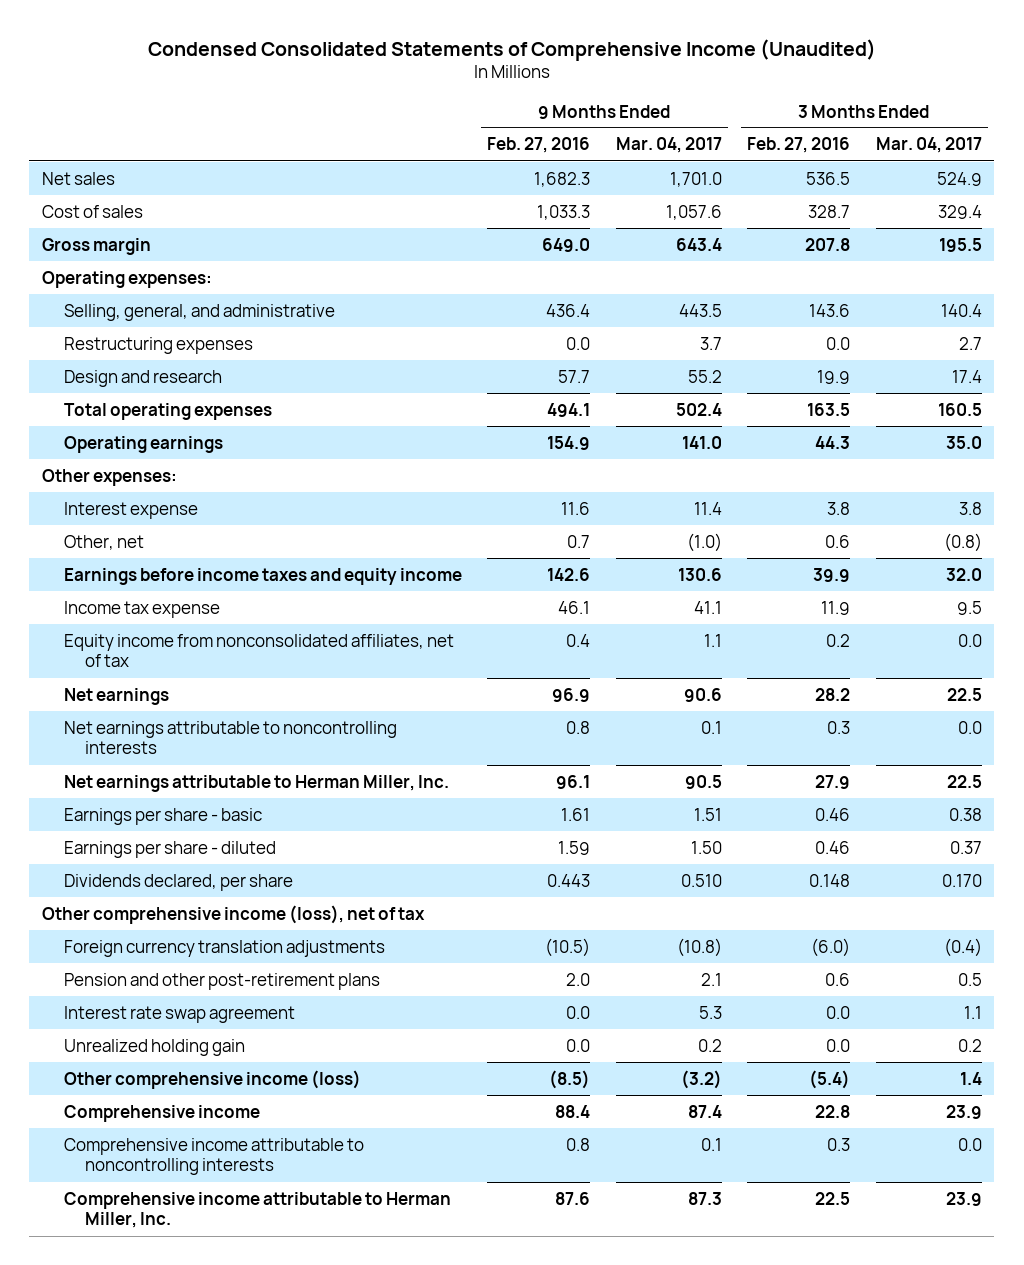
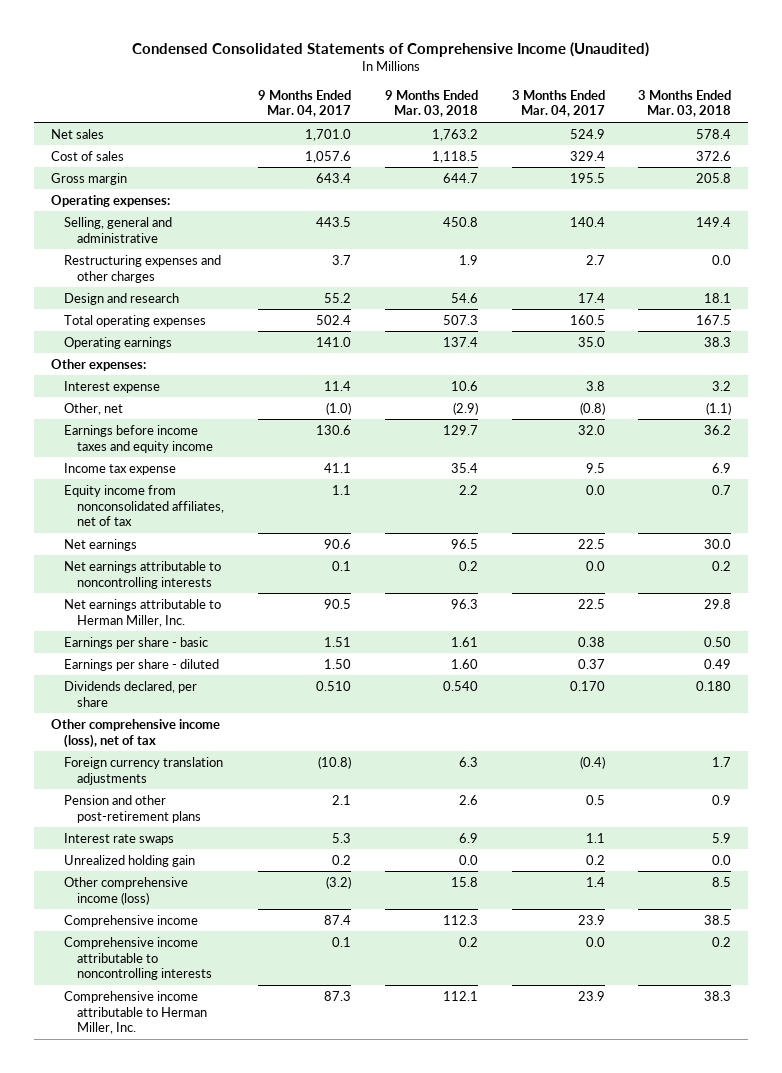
- | 9 Months Ended Feb. 27, 2016 | 9 Months Ended Mar. 04, 2017 | 3 Months Ended Feb. 27, 2016 | 3 Months Ended Mar. 04, 2017
+ | 9 Months Ended Mar. 04, 2017 | 9 Months Ended Mar. 03, 2018 | 3 Months Ended Mar. 04, 2017 | 3 Months Ended Mar. 03, 2018
- Selling, general, and administrative | 436.4 | 443.5 | 143.6 | 140.4
- Restructuring expenses | 0.0 | 3.7 | 0.0 | 2.7
+ Selling, general and administrative | 443.5 | 450.8 | 140.4 | 149.4
+ Restructuring expenses and other charges | 3.7 | 1.9 | 2.7 | 0.0
- Interest rate swap agreement | 0.0 | 5.3 | 0.0 | 1.1
+ Interest rate swaps | 5.3 | 6.9 | 1.1 | 5.9

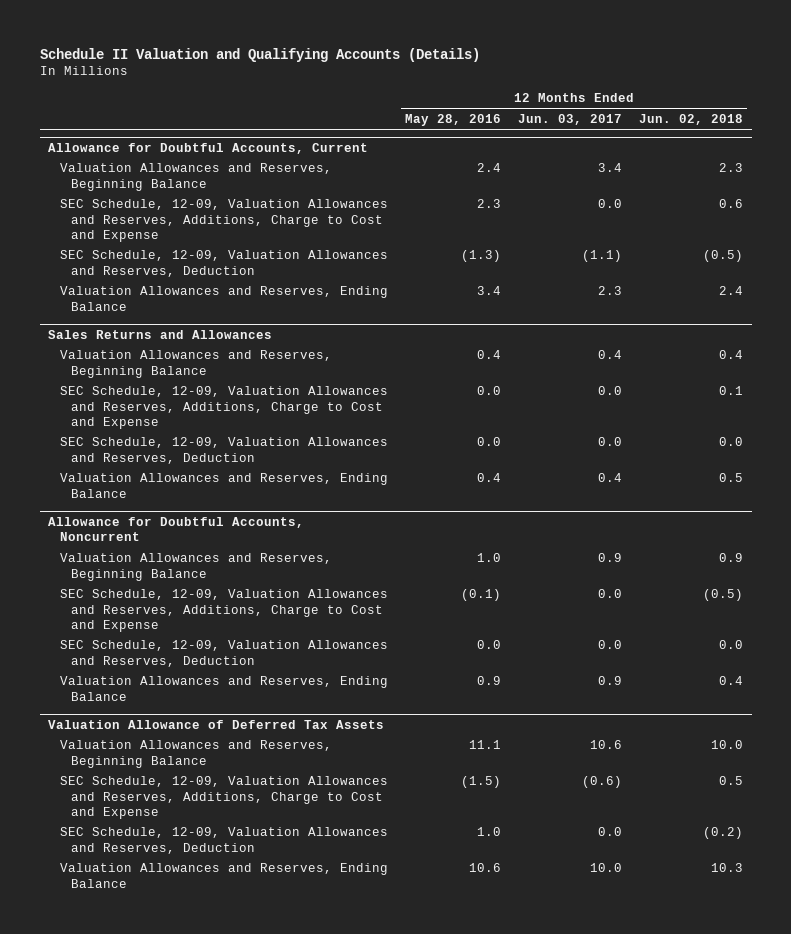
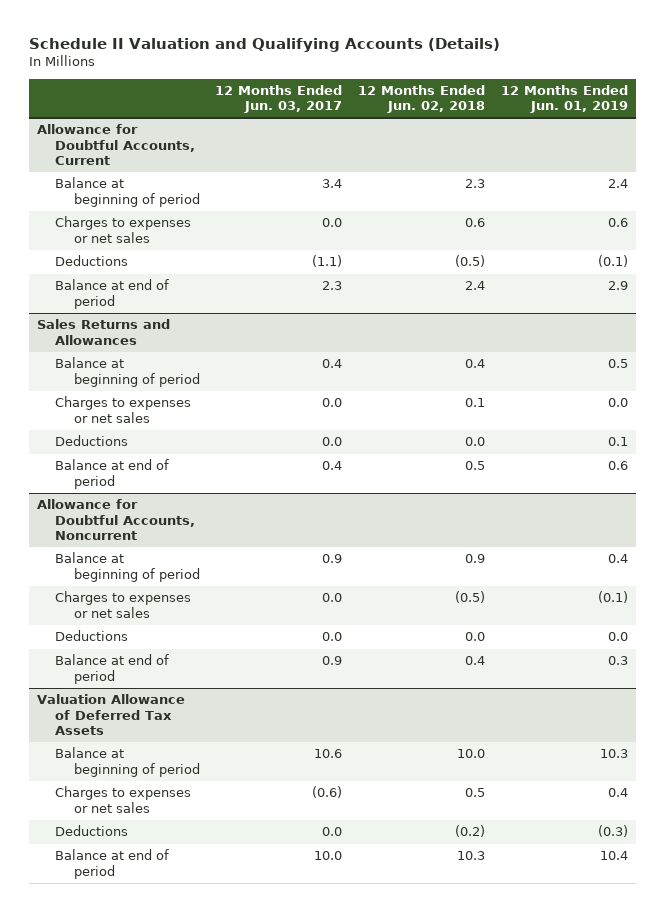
- | 12 Months Ended May 28, 2016 | 12 Months Ended Jun. 03, 2017 | 12 Months Ended Jun. 02, 2018
+ | 12 Months Ended Jun. 03, 2017 | 12 Months Ended Jun. 02, 2018 | 12 Months Ended Jun. 01, 2019
@ Allowance for Doubtful Accounts, Current
- Valuation Allowances and Reserves, Beginning Balance | 2.4 | 3.4 | 2.3
- SEC Schedule, 12-09, Valuation Allowances and Reserves, Additions, Charge to Cost and Expense | 2.3 | 0.0 | 0.6
- SEC Schedule, 12-09, Valuation Allowances and Reserves, Deduction | (1.3) | (1.1) | (0.5)
- Valuation Allowances and Reserves, Ending Balance | 3.4 | 2.3 | 2.4
+ Balance at beginning of period | 3.4 | 2.3 | 2.4
+ Charges to expenses or net sales | 0.0 | 0.6 | 0.6
+ Deductions | (1.1) | (0.5) | (0.1)
+ Balance at end of period | 2.3 | 2.4 | 2.9
@ Sales Returns and Allowances
- Valuation Allowances and Reserves, Beginning Balance | 0.4 | 0.4 | 0.4
- SEC Schedule, 12-09, Valuation Allowances and Reserves, Additions, Charge to Cost and Expense | 0.0 | 0.0 | 0.1
- SEC Schedule, 12-09, Valuation Allowances and Reserves, Deduction | 0.0 | 0.0 | 0.0
- Valuation Allowances and Reserves, Ending Balance | 0.4 | 0.4 | 0.5
+ Balance at beginning of period | 0.4 | 0.4 | 0.5
+ Charges to expenses or net sales | 0.0 | 0.1 | 0.0
+ Deductions | 0.0 | 0.0 | 0.1
+ Balance at end of period | 0.4 | 0.5 | 0.6
@ Allowance for Doubtful Accounts, Noncurrent
- Valuation Allowances and Reserves, Beginning Balance | 1.0 | 0.9 | 0.9
- SEC Schedule, 12-09, Valuation Allowances and Reserves, Additions, Charge to Cost and Expense | (0.1) | 0.0 | (0.5)
- SEC Schedule, 12-09, Valuation Allowances and Reserves, Deduction | 0.0 | 0.0 | 0.0
- Valuation Allowances and Reserves, Ending Balance | 0.9 | 0.9 | 0.4
+ Balance at beginning of period | 0.9 | 0.9 | 0.4
+ Charges to expenses or net sales | 0.0 | (0.5) | (0.1)
+ Deductions | 0.0 | 0.0 | 0.0
+ Balance at end of period | 0.9 | 0.4 | 0.3
@ Valuation Allowance of Deferred Tax Assets
- Valuation Allowances and Reserves, Beginning Balance | 11.1 | 10.6 | 10.0
- SEC Schedule, 12-09, Valuation Allowances and Reserves, Additions, Charge to Cost and Expense | (1.5) | (0.6) | 0.5
- SEC Schedule, 12-09, Valuation Allowances and Reserves, Deduction | 1.0 | 0.0 | (0.2)
- Valuation Allowances and Reserves, Ending Balance | 10.6 | 10.0 | 10.3
+ Balance at beginning of period | 10.6 | 10.0 | 10.3
+ Charges to expenses or net sales | (0.6) | 0.5 | 0.4
+ Deductions | 0.0 | (0.2) | (0.3)
+ Balance at end of period | 10.0 | 10.3 | 10.4

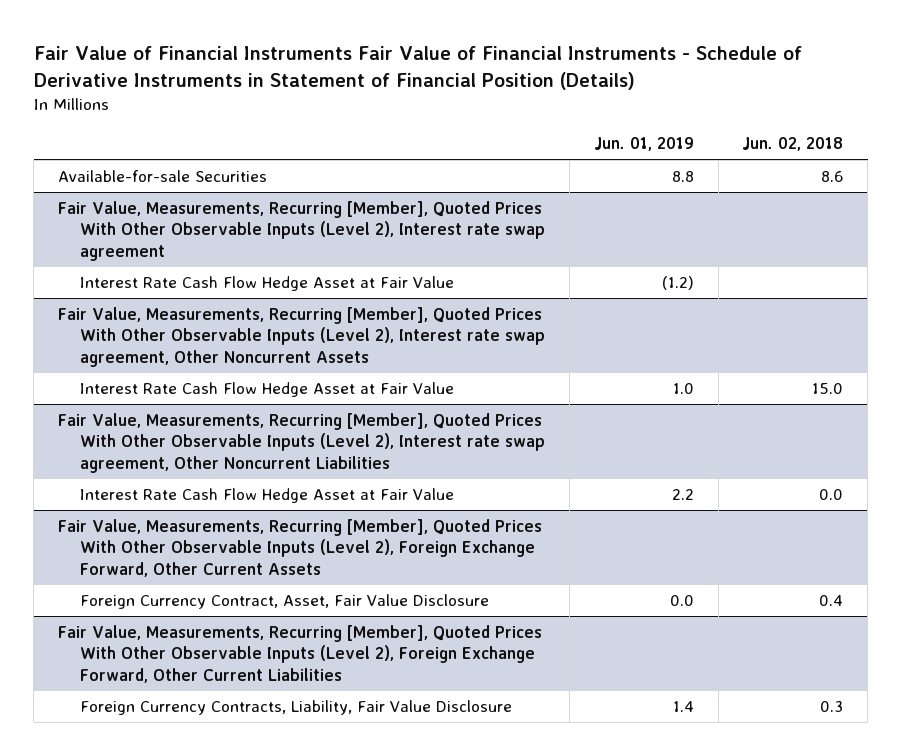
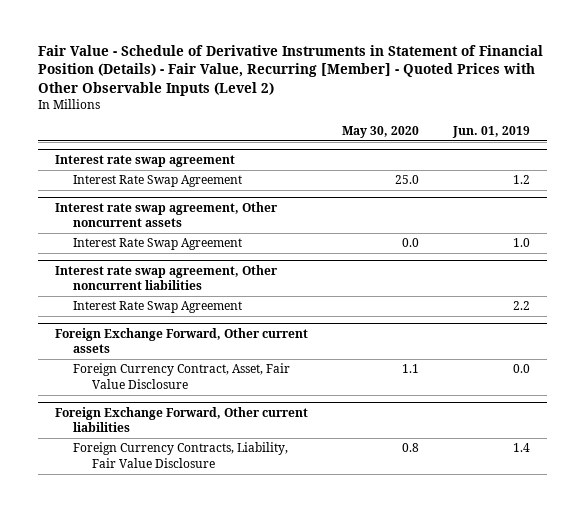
- Fair Value of Financial Instruments Fair Value of Financial Instruments - Schedule of Derivative Instruments in Statement of Financial Position (Details)
+ Fair Value - Schedule of Derivative Instruments in Statement of Financial Position (Details) - Fair Value, Recurring [Member] - Quoted Prices with Other Observable Inputs (Level 2)
- | Jun. 01, 2019 | Jun. 02, 2018
+ | May 30, 2020 | Jun. 01, 2019
- Available-for-sale Securities | 8.8 | 8.6
- Fair Value, Measurements, Recurring [Member], Quoted Prices With Other Observable Inputs (Level 2), Interest rate swap agreement
- Interest Rate Cash Flow Hedge Asset at Fair Value | (1.2) |
- Fair Value, Measurements, Recurring [Member], Quoted Prices With Other Observable Inputs (Level 2), Interest rate swap agreement, Other Noncurrent Assets
- Interest Rate Cash Flow Hedge Asset at Fair Value | 1.0 | 15.0
- Fair Value, Measurements, Recurring [Member], Quoted Prices With Other Observable Inputs (Level 2), Interest rate swap agreement, Other Noncurrent Liabilities
- Interest Rate Cash Flow Hedge Asset at Fair Value | 2.2 | 0.0
- Fair Value, Measurements, Recurring [Member], Quoted Prices With Other Observable Inputs (Level 2), Foreign Exchange Forward, Other Current Assets
+ Interest rate swap agreement
+ Interest Rate Swap Agreement | 25.0 | 1.2
+ Interest rate swap agreement, Other noncurrent assets
+ Interest Rate Swap Agreement | 0.0 | 1.0
+ Interest rate swap agreement, Other noncurrent liabilities
+ Interest Rate Swap Agreement | | 2.2
+ Foreign Exchange Forward, Other current assets
- Fair Value, Measurements, Recurring [Member], Quoted Prices With Other Observable Inputs (Level 2), Foreign Exchange Forward, Other Current Liabilities
+ Foreign Exchange Forward, Other current liabilities

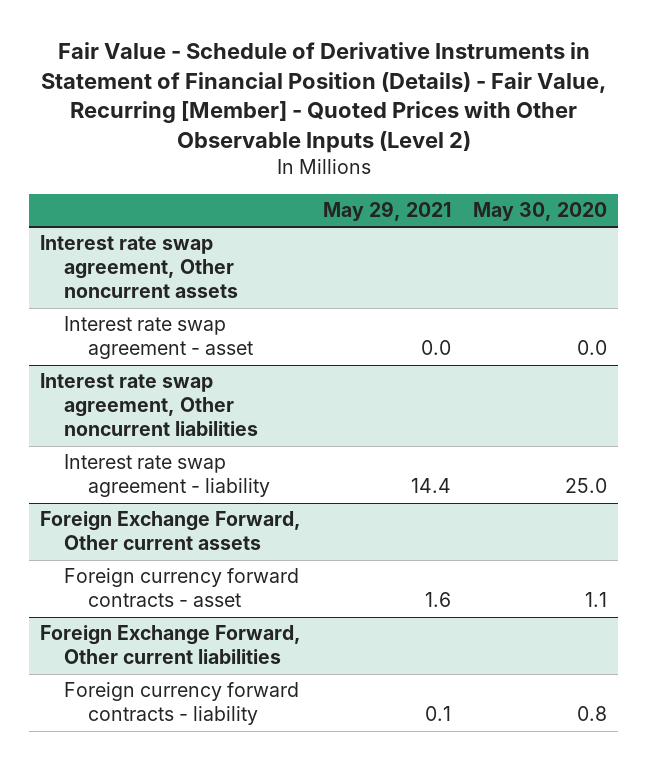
- | May 30, 2020 | Jun. 01, 2019
+ | May 29, 2021 | May 30, 2020
- Interest rate swap agreement
- Interest Rate Swap Agreement | 25.0 | 1.2
@ Interest rate swap agreement, Other noncurrent assets
- Interest Rate Swap Agreement | 0.0 | 1.0
+ Interest rate swap agreement - asset | 0.0 | 0.0
@ Interest rate swap agreement, Other noncurrent liabilities
- Interest Rate Swap Agreement | | 2.2
+ Interest rate swap agreement - liability | 14.4 | 25.0
@ Foreign Exchange Forward, Other current assets
- Foreign Currency Contract, Asset, Fair Value Disclosure | 1.1 | 0.0
+ Foreign currency forward contracts - asset | 1.6 | 1.1
@ Foreign Exchange Forward, Other current liabilities
- Foreign Currency Contracts, Liability, Fair Value Disclosure | 0.8 | 1.4
+ Foreign currency forward contracts - liability | 0.1 | 0.8

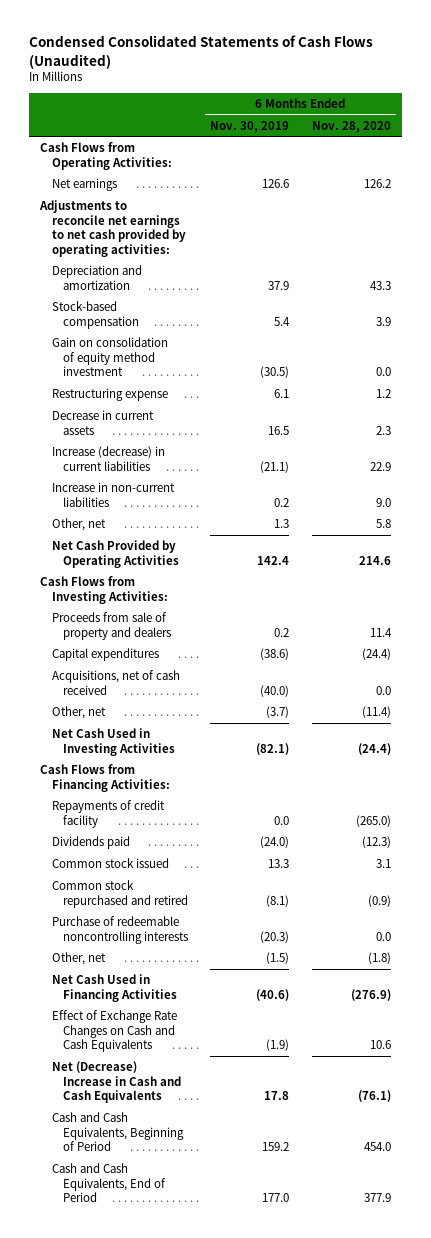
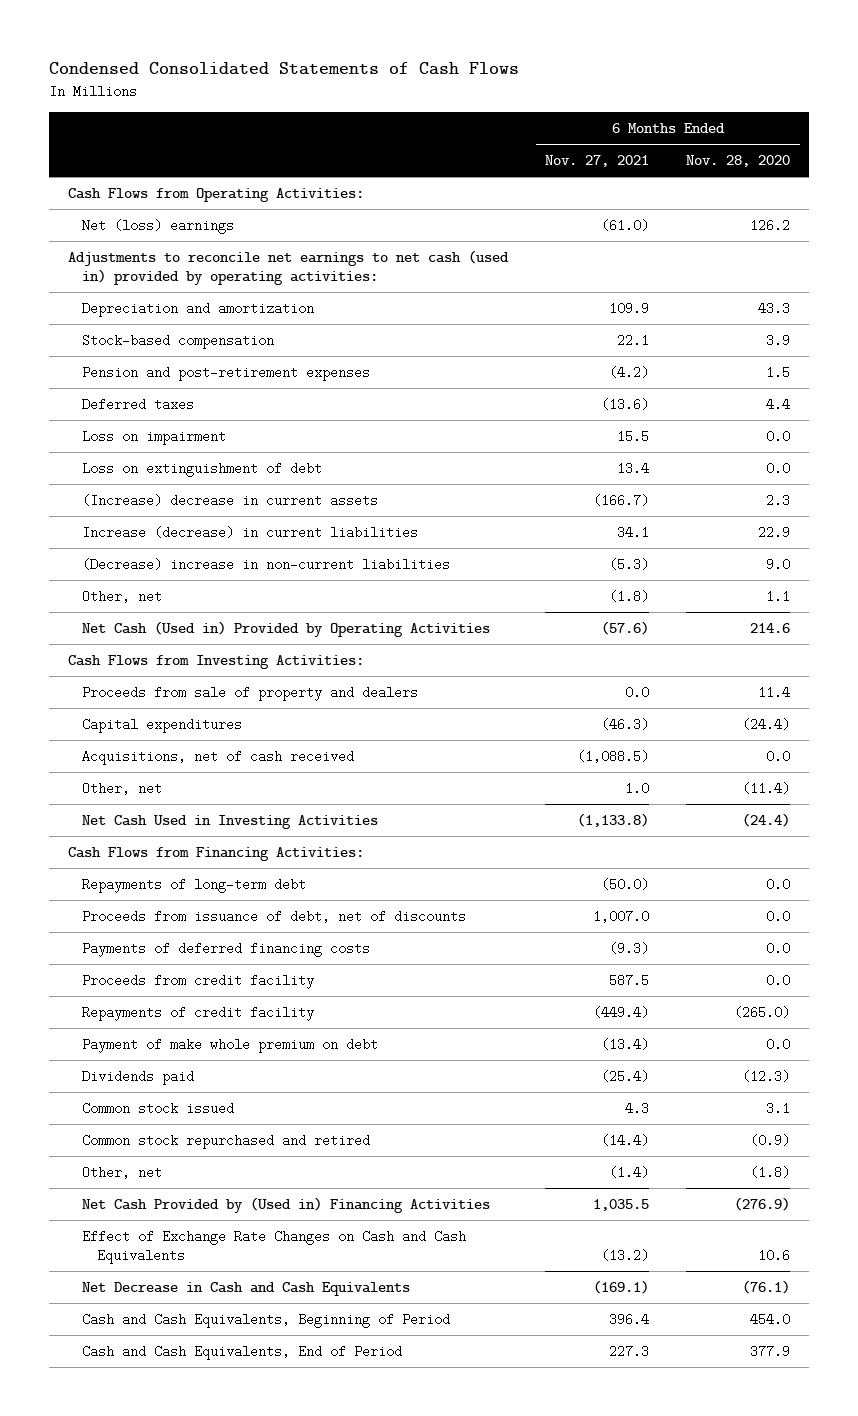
- Condensed Consolidated Statements of Cash Flows (Unaudited)
+ Condensed Consolidated Statements of Cash Flows
- | 6 Months Ended Nov. 30, 2019 | 6 Months Ended Nov. 28, 2020
+ | 6 Months Ended Nov. 27, 2021 | 6 Months Ended Nov. 28, 2020
- Net earnings | 126.6 | 126.2
- Adjustments to reconcile net earnings to net cash provided by operating activities:
+ Net (loss) earnings | (61.0) | 126.2
+ Adjustments to reconcile net earnings to net cash (used in) provided by operating activities:
- Gain on consolidation of equity method investment | (30.5) | 0.0
- Restructuring expense | 6.1 | 1.2
- Decrease in current assets | 16.5 | 2.3
+ Pension and post-retirement expenses | (4.2) | 1.5
+ Deferred taxes | (13.6) | 4.4
+ Loss on impairment | 15.5 | 0.0
+ Loss on extinguishment of debt | 13.4 | 0.0
+ (Increase) decrease in current assets | (166.7) | 2.3
- Increase in non-current liabilities | 0.2 | 9.0
- Other, net | 1.3 | 5.8
- Net Cash Provided by Operating Activities | 142.4 | 214.6
+ (Decrease) increase in non-current liabilities | (5.3) | 9.0
+ Other, net | (1.8) | 1.1
+ Net Cash (Used in) Provided by Operating Activities | (57.6) | 214.6
+ Repayments of long-term debt | (50.0) | 0.0
+ Proceeds from issuance of debt, net of discounts | 1,007.0 | 0.0
+ Payments of deferred financing costs | (9.3) | 0.0
+ Proceeds from credit facility | 587.5 | 0.0
+ Payment of make whole premium on debt | (13.4) | 0.0
- Purchase of redeemable noncontrolling interests | (20.3) | 0.0
- Net Cash Used in Financing Activities | (40.6) | (276.9)
+ Net Cash Provided by (Used in) Financing Activities | 1,035.5 | (276.9)
- Net (Decrease) Increase in Cash and Cash Equivalents | 17.8 | (76.1)
+ Net Decrease in Cash and Cash Equivalents | (169.1) | (76.1)

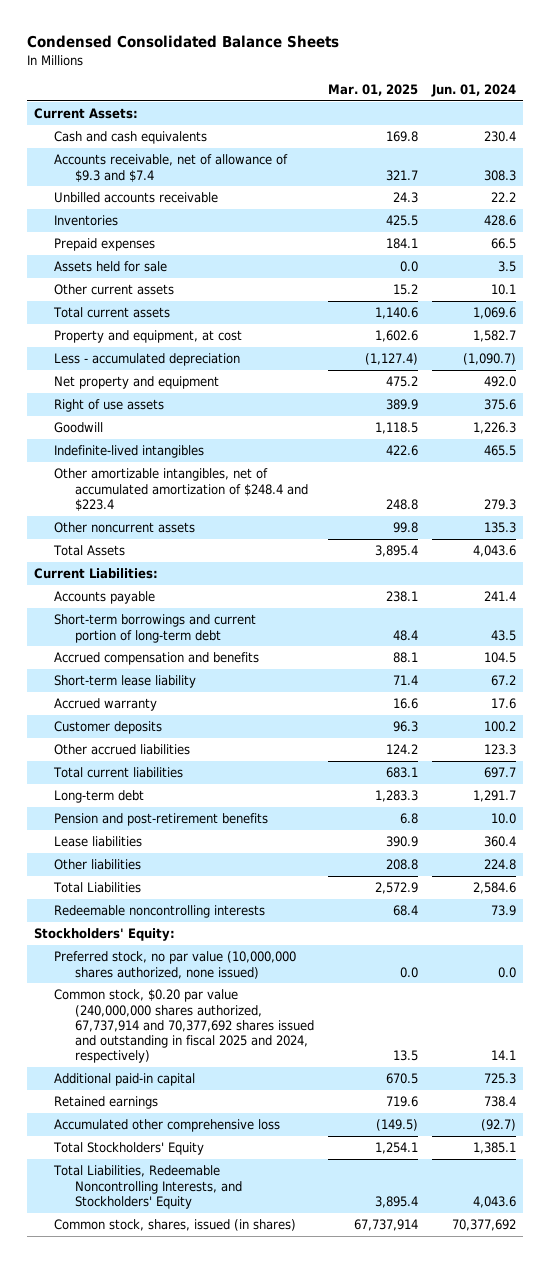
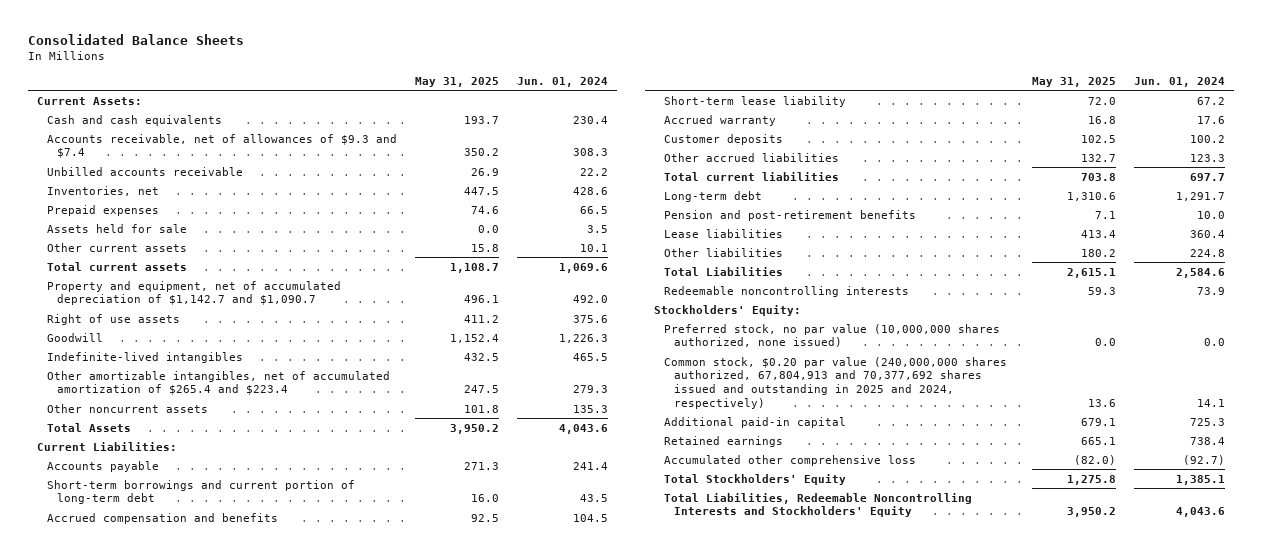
- Condensed Consolidated Balance Sheets
+ Consolidated Balance Sheets
- | Mar. 01, 2025 | Jun. 01, 2024
+ | May 31, 2025 | Jun. 01, 2024
- Accounts receivable, net of allowance of $9.3 and $7.4 | 321.7 | 308.3
+ Accounts receivable, net of allowances of $9.3 and $7.4 | 350.2 | 308.3
- Inventories | 425.5 | 428.6
+ Inventories, net | 447.5 | 428.6
- Property and equipment, at cost | 1,602.6 | 1,582.7
- Less - accumulated depreciation | (1,127.4) | (1,090.7)
- Net property and equipment | 475.2 | 492.0
+ Property and equipment, net of accumulated depreciation of $1,142.7 and $1,090.7 | 496.1 | 492.0
- Other amortizable intangibles, net of accumulated amortization of $248.4 and $223.4 | 248.8 | 279.3
+ Other amortizable intangibles, net of accumulated amortization of $265.4 and $223.4 | 247.5 | 279.3
- Common stock, $0.20 par value (240,000,000 shares authorized, 67,737,914 and 70,377,692 shares issued and outstanding in fiscal 2025 and 2024, respectively) | 13.5 | 14.1
+ Common stock, $0.20 par value (240,000,000 shares authorized, 67,804,913 and 70,377,692 shares issued and outstanding in 2025 and 2024, respectively) | 13.6 | 14.1
- Total Liabilities, Redeemable Noncontrolling Interests, and Stockholders' Equity | 3,895.4 | 4,043.6
- Common stock, shares, issued (in shares) | 67,737,914 | 70,377,692
+ Total Liabilities, Redeemable Noncontrolling Interests and Stockholders' Equity | 3,950.2 | 4,043.6

